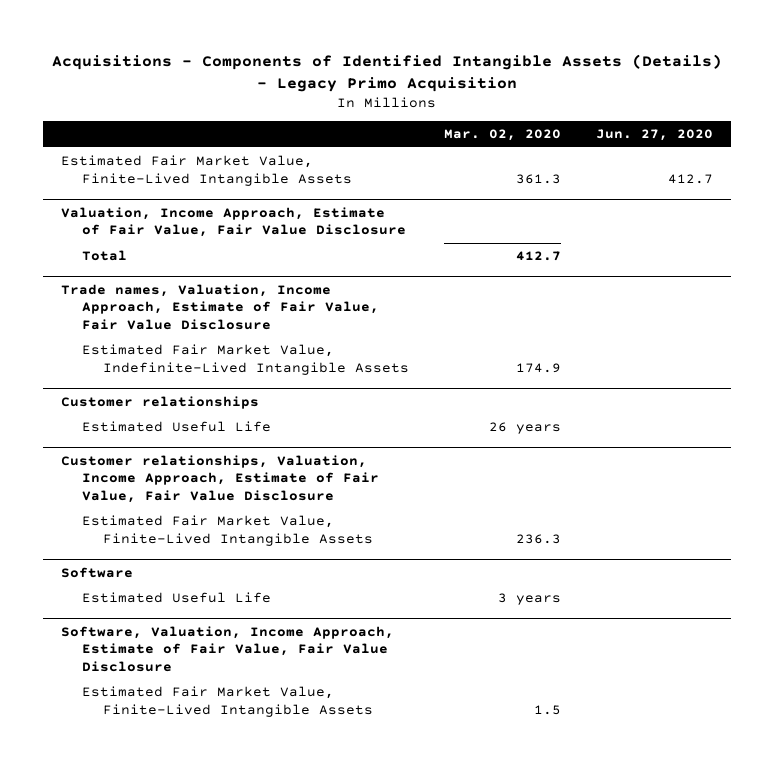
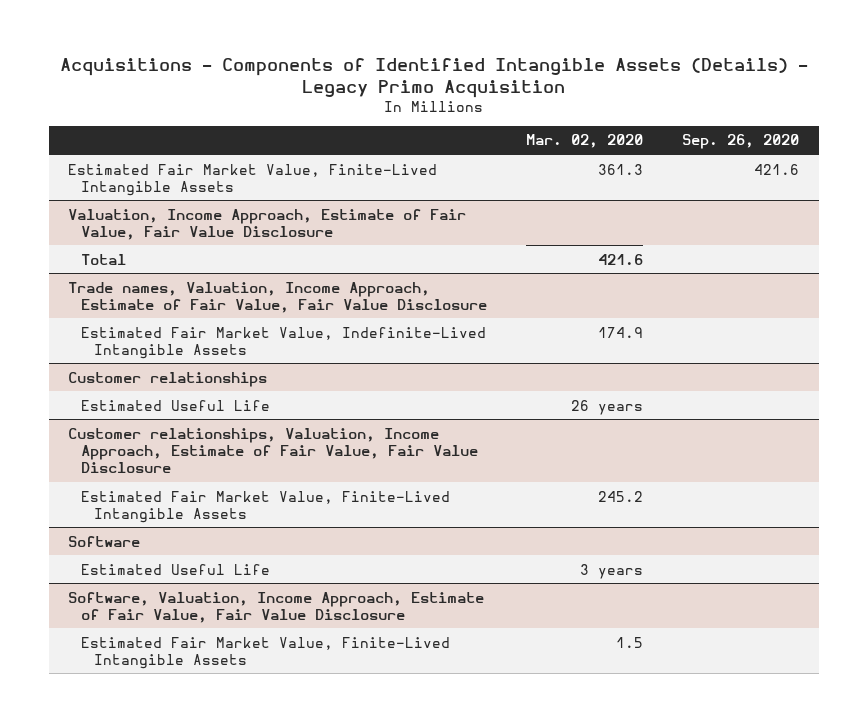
- | Mar. 02, 2020 | Jun. 27, 2020
+ | Mar. 02, 2020 | Sep. 26, 2020
@ Valuation, Income Approach, Estimate of Fair Value, Fair Value Disclosure
- Total | 412.7 |
+ Total | 421.6 |
@ Customer relationships, Valuation, Income Approach, Estimate of Fair Value, Fair Value Disclosure
- Estimated Fair Market Value, Finite-Lived Intangible Assets | 236.3 |
+ Estimated Fair Market Value, Finite-Lived Intangible Assets | 245.2 |

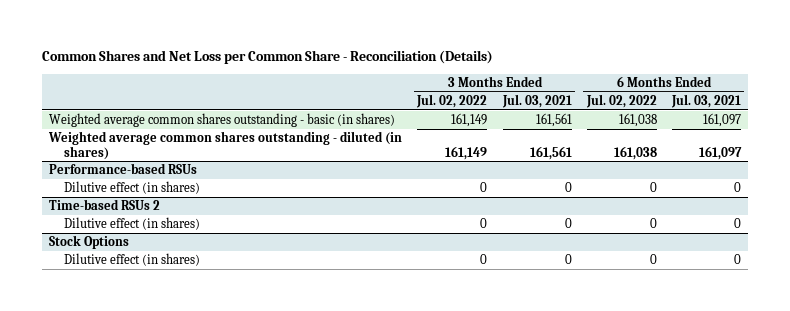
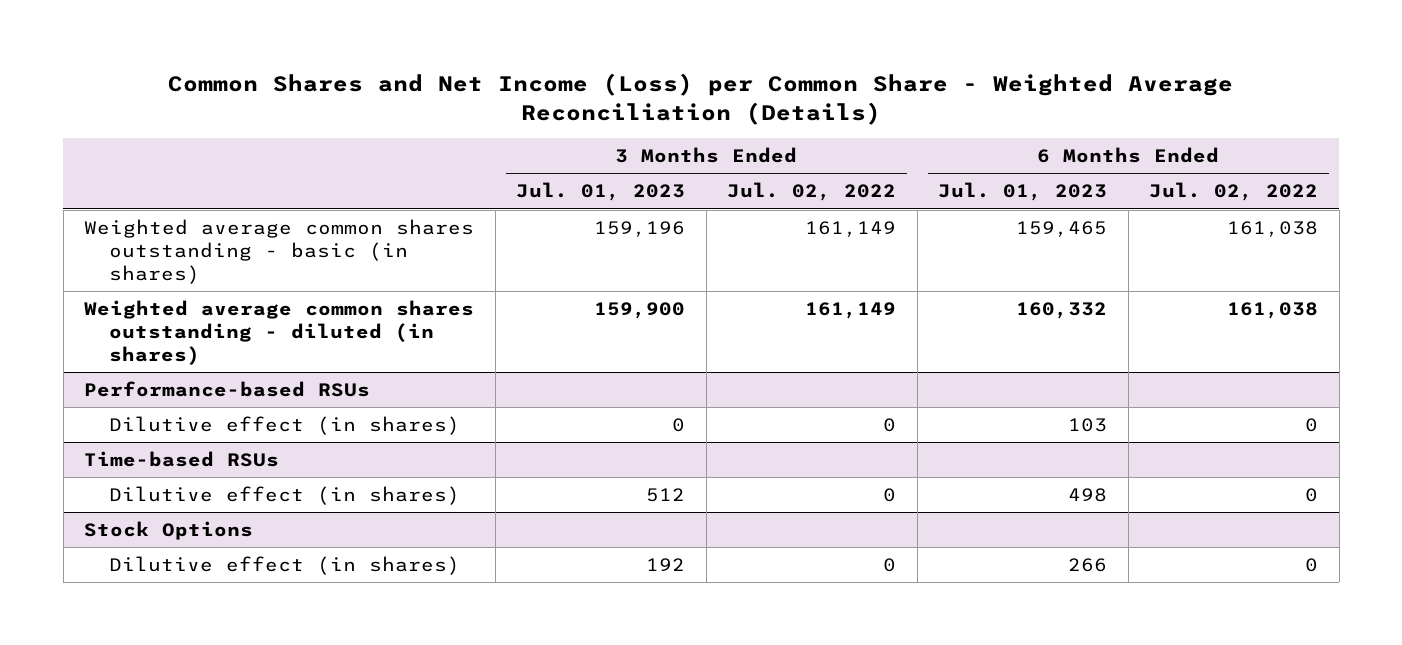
- Common Shares and Net Loss per Common Share - Reconciliation (Details)
+ Common Shares and Net Income (Loss) per Common Share - Weighted Average Reconciliation (Details)
- | 3 Months Ended Jul. 02, 2022 | 3 Months Ended Jul. 03, 2021 | 6 Months Ended Jul. 02, 2022 | 6 Months Ended Jul. 03, 2021
+ | 3 Months Ended Jul. 01, 2023 | 3 Months Ended Jul. 02, 2022 | 6 Months Ended Jul. 01, 2023 | 6 Months Ended Jul. 02, 2022
- Time-based RSUs 2
+ Time-based RSUs

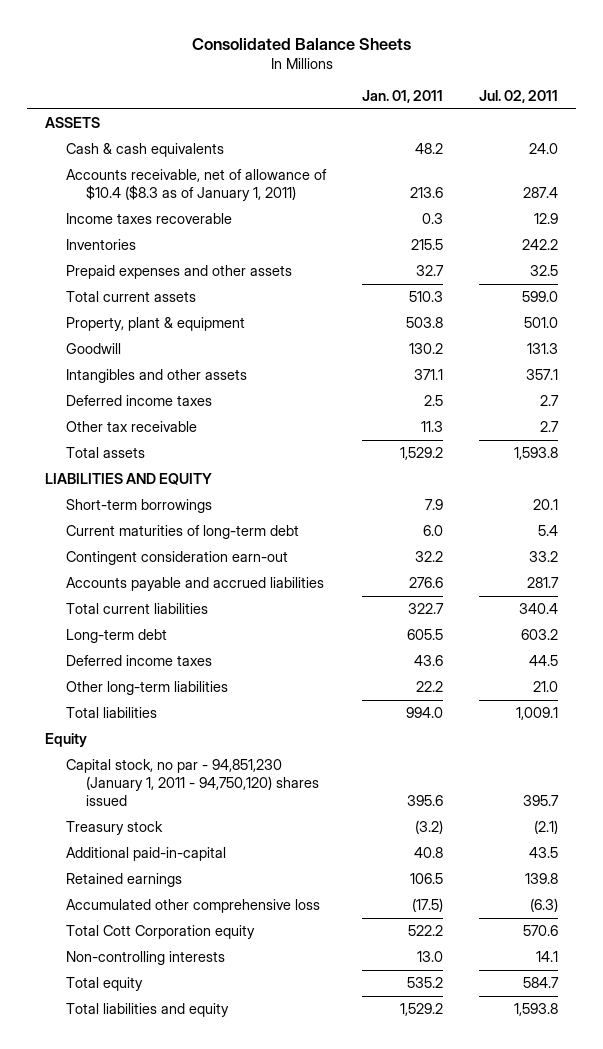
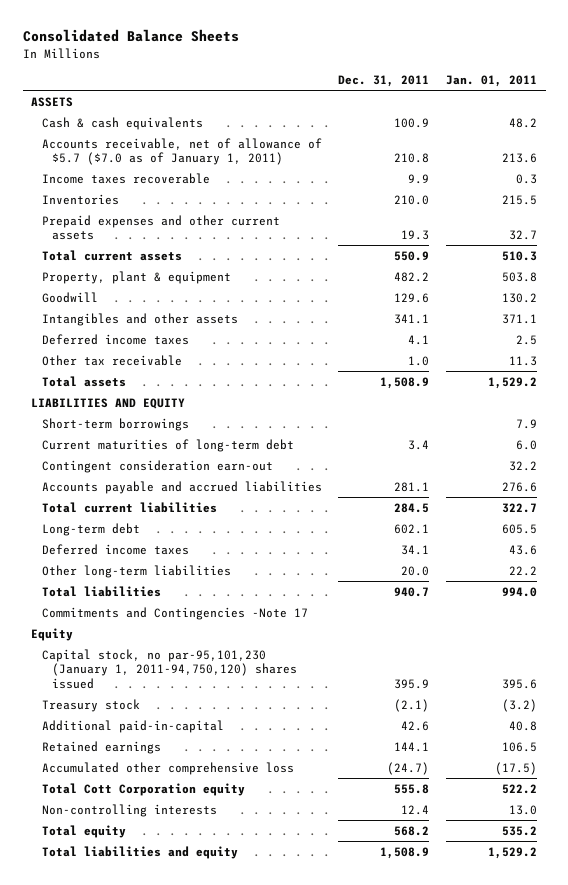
- | Jan. 01, 2011 | Jul. 02, 2011
+ | Dec. 31, 2011 | Jan. 01, 2011
- Accounts receivable, net of allowance of $10.4 ($8.3 as of January 1, 2011) | 213.6 | 287.4
+ Accounts receivable, net of allowance of $5.7 ($7.0 as of January 1, 2011) | 210.8 | 213.6
- Prepaid expenses and other assets | 32.7 | 32.5
+ Prepaid expenses and other current assets | 19.3 | 32.7
+ Commitments and Contingencies -Note 17
- Capital stock, no par - 94,851,230 (January 1, 2011 - 94,750,120) shares issued | 395.6 | 395.7
+ Capital stock, no par-95,101,230 (January 1, 2011-94,750,120) shares issued | 395.9 | 395.6

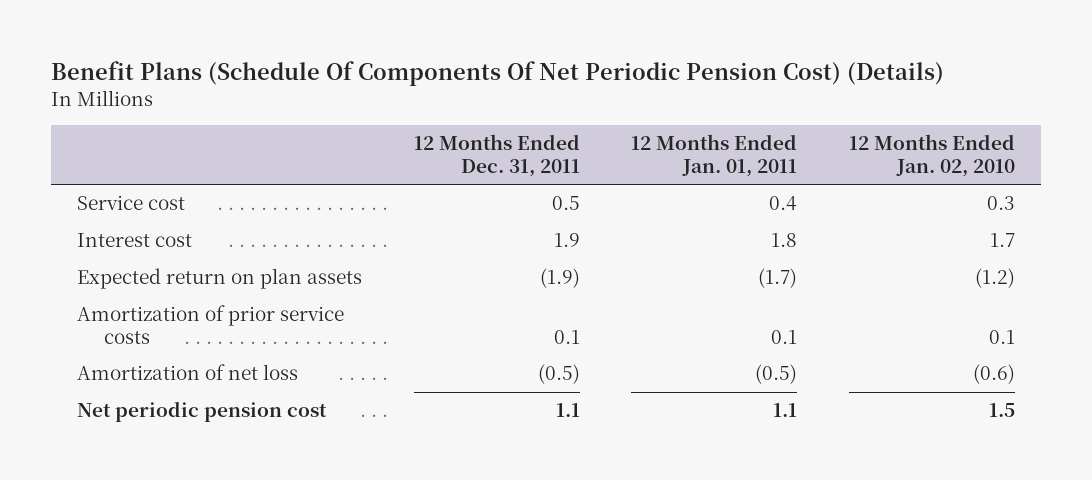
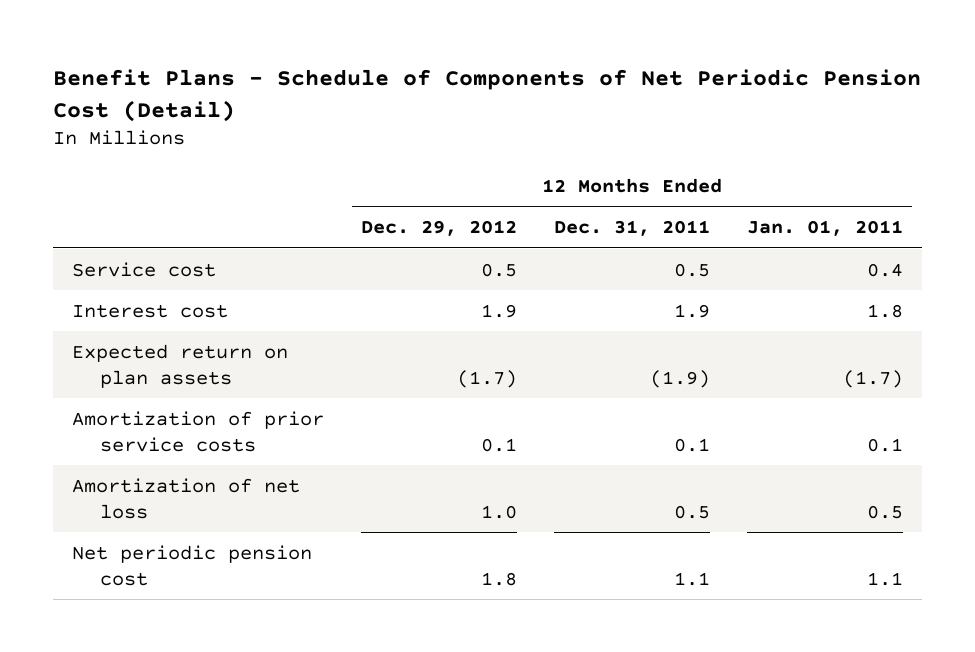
- Benefit Plans (Schedule Of Components Of Net Periodic Pension Cost) (Details)
+ Benefit Plans - Schedule of Components of Net Periodic Pension Cost (Detail)
- | 12 Months Ended Dec. 31, 2011 | 12 Months Ended Jan. 01, 2011 | 12 Months Ended Jan. 02, 2010
+ | 12 Months Ended Dec. 29, 2012 | 12 Months Ended Dec. 31, 2011 | 12 Months Ended Jan. 01, 2011
- Amortization of net loss | (0.5) | (0.5) | (0.6)
+ Amortization of net loss | 1.0 | 0.5 | 0.5

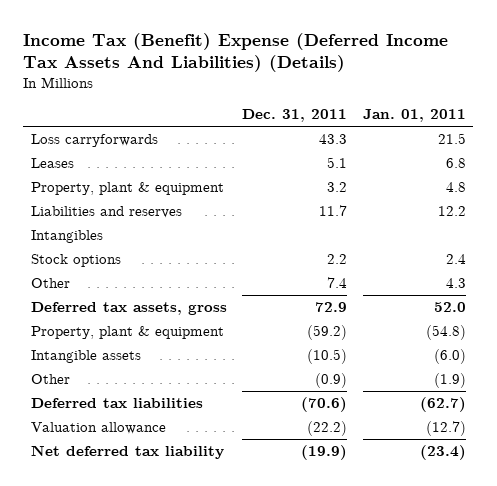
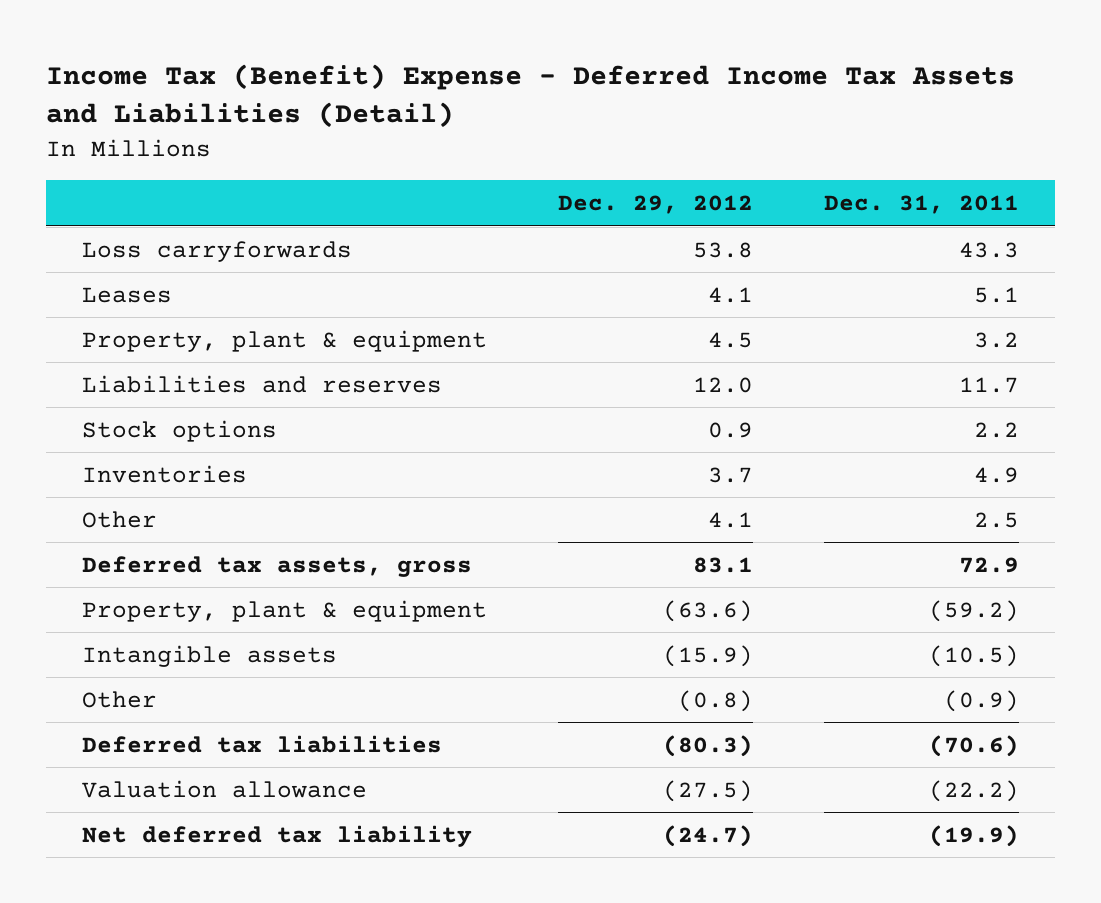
- Income Tax (Benefit) Expense (Deferred Income Tax Assets And Liabilities) (Details)
+ Income Tax (Benefit) Expense - Deferred Income Tax Assets and Liabilities (Detail)
- | Dec. 31, 2011 | Jan. 01, 2011
+ | Dec. 29, 2012 | Dec. 31, 2011
- Intangibles
- Other | 7.4 | 4.3
+ Inventories | 3.7 | 4.9
+ Other | 4.1 | 2.5

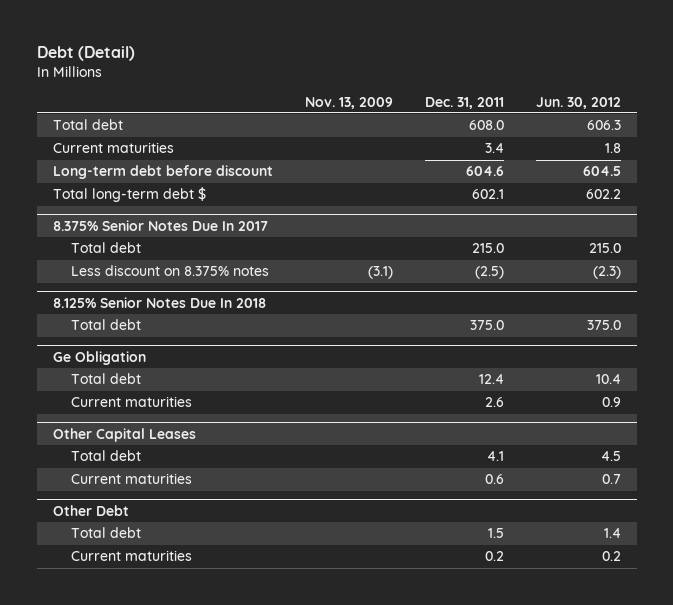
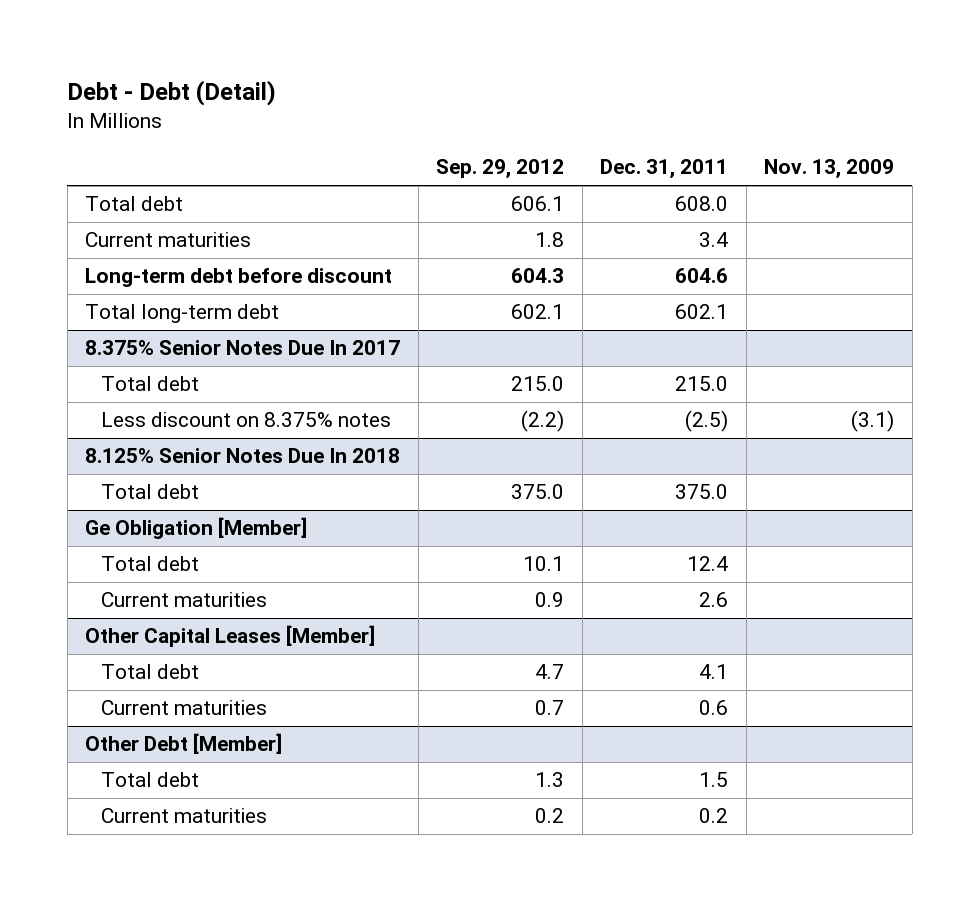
- Debt (Detail)
+ Debt - Debt (Detail)
- | Nov. 13, 2009 | Dec. 31, 2011 | Jun. 30, 2012
+ | Sep. 29, 2012 | Dec. 31, 2011 | Nov. 13, 2009
- Total long-term debt $ | | 602.1 | 602.2
+ Total long-term debt | 602.1 | 602.1 |
- Ge Obligation
+ Ge Obligation [Member]
- Other Capital Leases
+ Other Capital Leases [Member]
- Other Debt
+ Other Debt [Member]

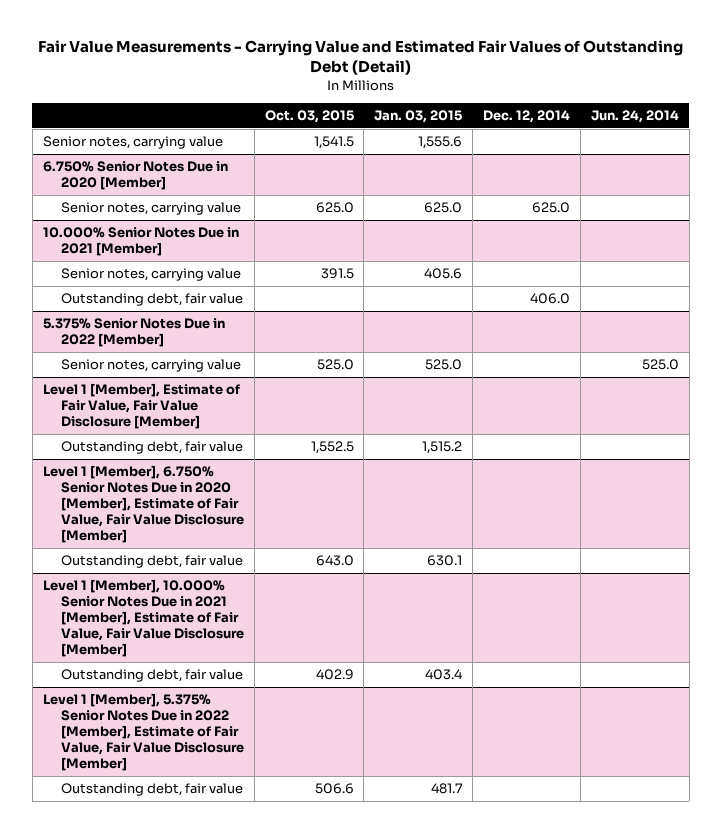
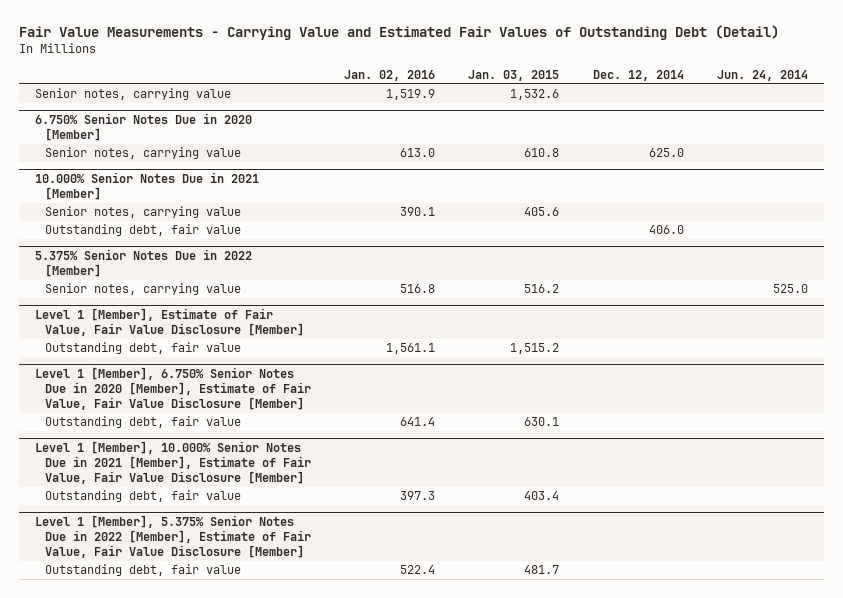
- | Oct. 03, 2015 | Jan. 03, 2015 | Dec. 12, 2014 | Jun. 24, 2014
+ | Jan. 02, 2016 | Jan. 03, 2015 | Dec. 12, 2014 | Jun. 24, 2014
- Senior notes, carrying value | 1,541.5 | 1,555.6 | |
+ Senior notes, carrying value | 1,519.9 | 1,532.6 | |
@ 6.750% Senior Notes Due in 2020 [Member]
- Senior notes, carrying value | 625.0 | 625.0 | 625.0 |
+ Senior notes, carrying value | 613.0 | 610.8 | 625.0 |
@ 5.375% Senior Notes Due in 2022 [Member]
- Senior notes, carrying value | 525.0 | 525.0 | | 525.0
+ Senior notes, carrying value | 516.8 | 516.2 | | 525.0

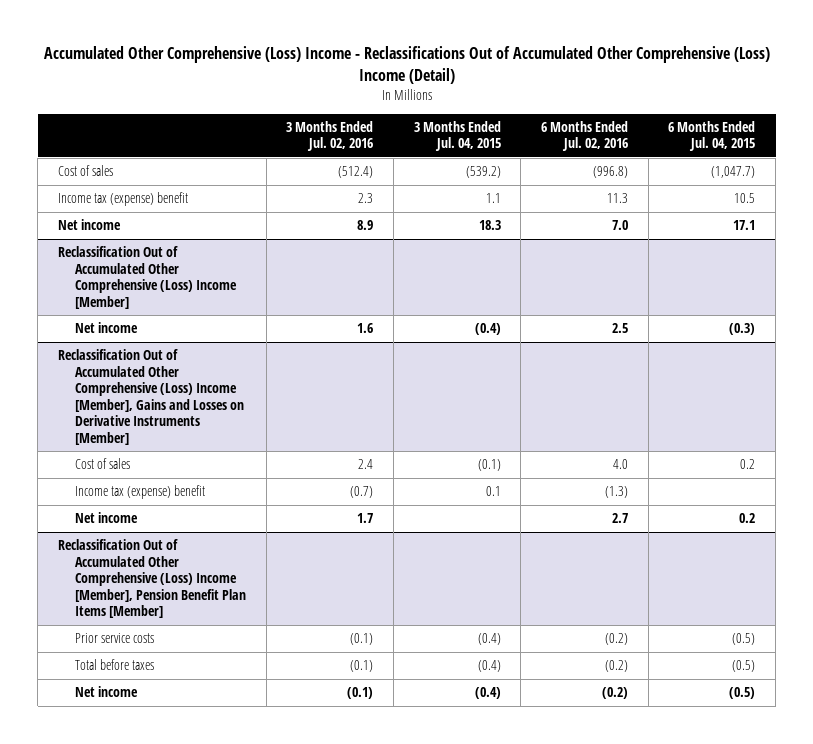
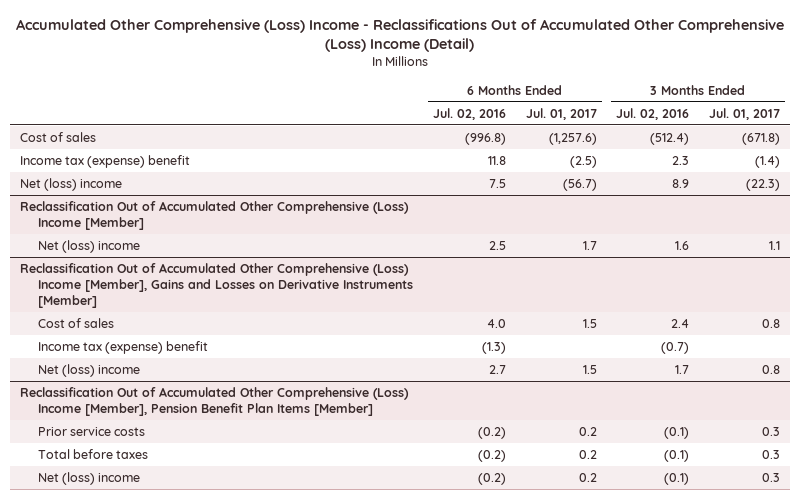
- | 3 Months Ended Jul. 02, 2016 | 3 Months Ended Jul. 04, 2015 | 6 Months Ended Jul. 02, 2016 | 6 Months Ended Jul. 04, 2015
+ | 6 Months Ended Jul. 02, 2016 | 6 Months Ended Jul. 01, 2017 | 3 Months Ended Jul. 02, 2016 | 3 Months Ended Jul. 01, 2017
- Income tax (expense) benefit | 2.3 | 1.1 | 11.3 | 10.5
- Net income | 8.9 | 18.3 | 7.0 | 17.1
+ Income tax (expense) benefit | 11.8 | (2.5) | 2.3 | (1.4)
+ Net (loss) income | 7.5 | (56.7) | 8.9 | (22.3)
@ Reclassification Out of Accumulated Other Comprehensive (Loss) Income [Member]
- Net income | 1.6 | (0.4) | 2.5 | (0.3)
+ Net (loss) income | 2.5 | 1.7 | 1.6 | 1.1
@ Reclassification Out of Accumulated Other Comprehensive (Loss) Income [Member], Gains and Losses on Derivative Instruments [Member]
- Net income | 1.7 | | 2.7 | 0.2
+ Net (loss) income | 2.7 | 1.5 | 1.7 | 0.8
@ Reclassification Out of Accumulated Other Comprehensive (Loss) Income [Member], Pension Benefit Plan Items [Member]
- Net income | (0.1) | (0.4) | (0.2) | (0.5)
+ Net (loss) income | (0.2) | 0.2 | (0.1) | 0.3

